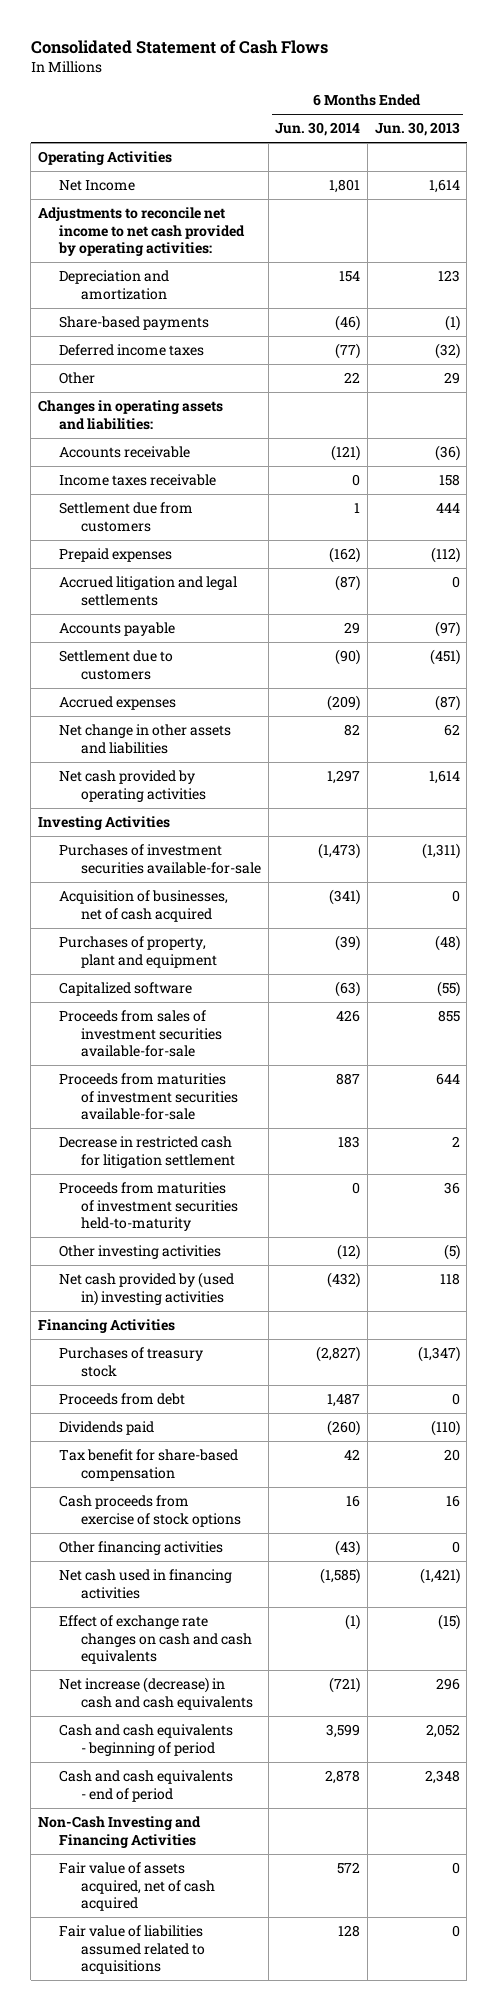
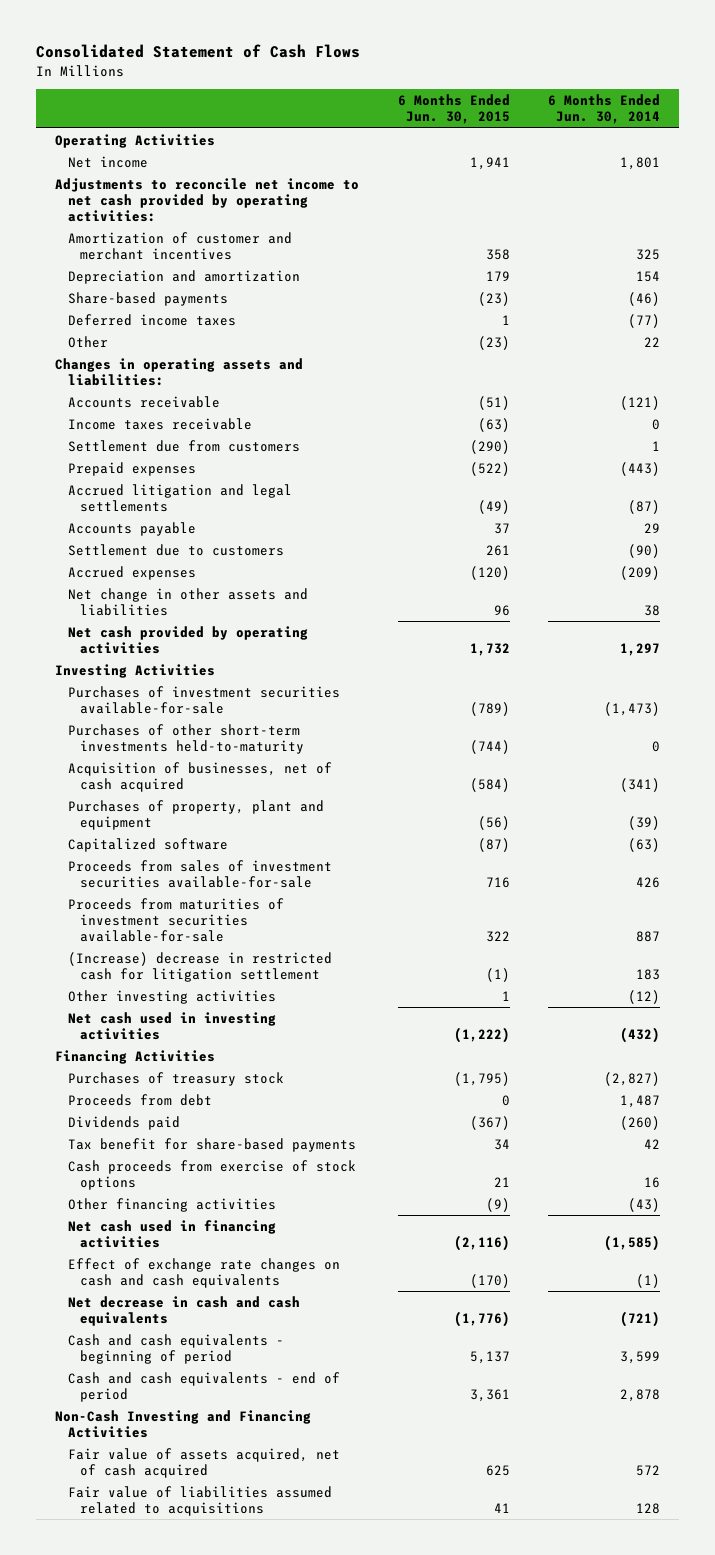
- | 6 Months Ended Jun. 30, 2014 | 6 Months Ended Jun. 30, 2013
+ | 6 Months Ended Jun. 30, 2015 | 6 Months Ended Jun. 30, 2014
- Net Income | 1,801 | 1,614
+ Net income | 1,941 | 1,801
+ Amortization of customer and merchant incentives | 358 | 325
- Prepaid expenses | (162) | (112)
+ Prepaid expenses | (522) | (443)
- Net change in other assets and liabilities | 82 | 62
+ Net change in other assets and liabilities | 96 | 38
+ Purchases of other short-term investments held-to-maturity | (744) | 0
- Decrease in restricted cash for litigation settlement | 183 | 2
- Proceeds from maturities of investment securities held-to-maturity | 0 | 36
+ (Increase) decrease in restricted cash for litigation settlement | (1) | 183
- Net cash provided by (used in) investing activities | (432) | 118
+ Net cash used in investing activities | (1,222) | (432)
- Tax benefit for share-based compensation | 42 | 20
+ Tax benefit for share-based payments | 34 | 42
- Net increase (decrease) in cash and cash equivalents | (721) | 296
+ Net decrease in cash and cash equivalents | (1,776) | (721)

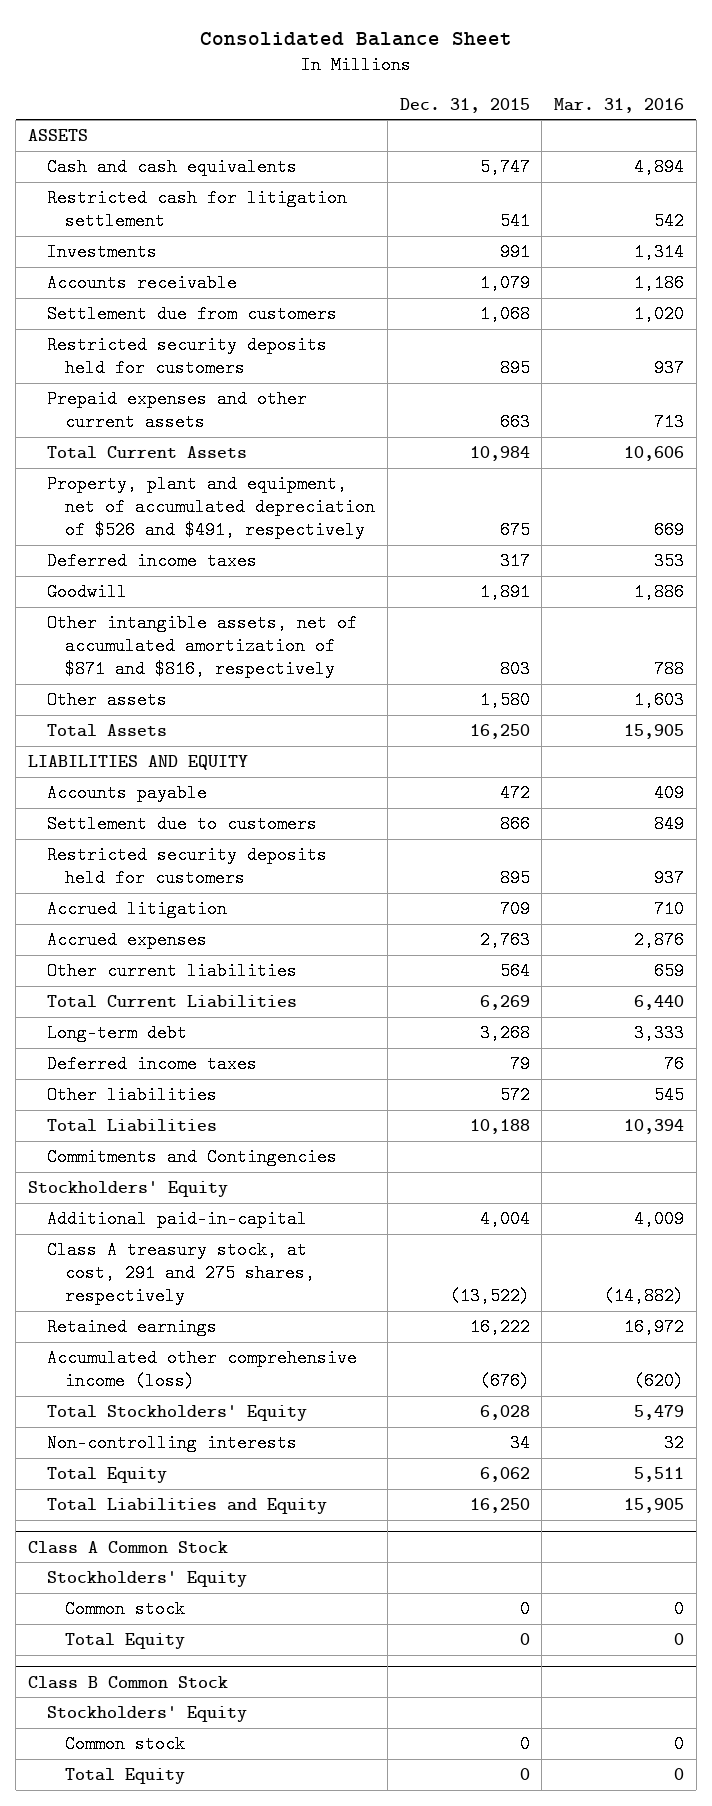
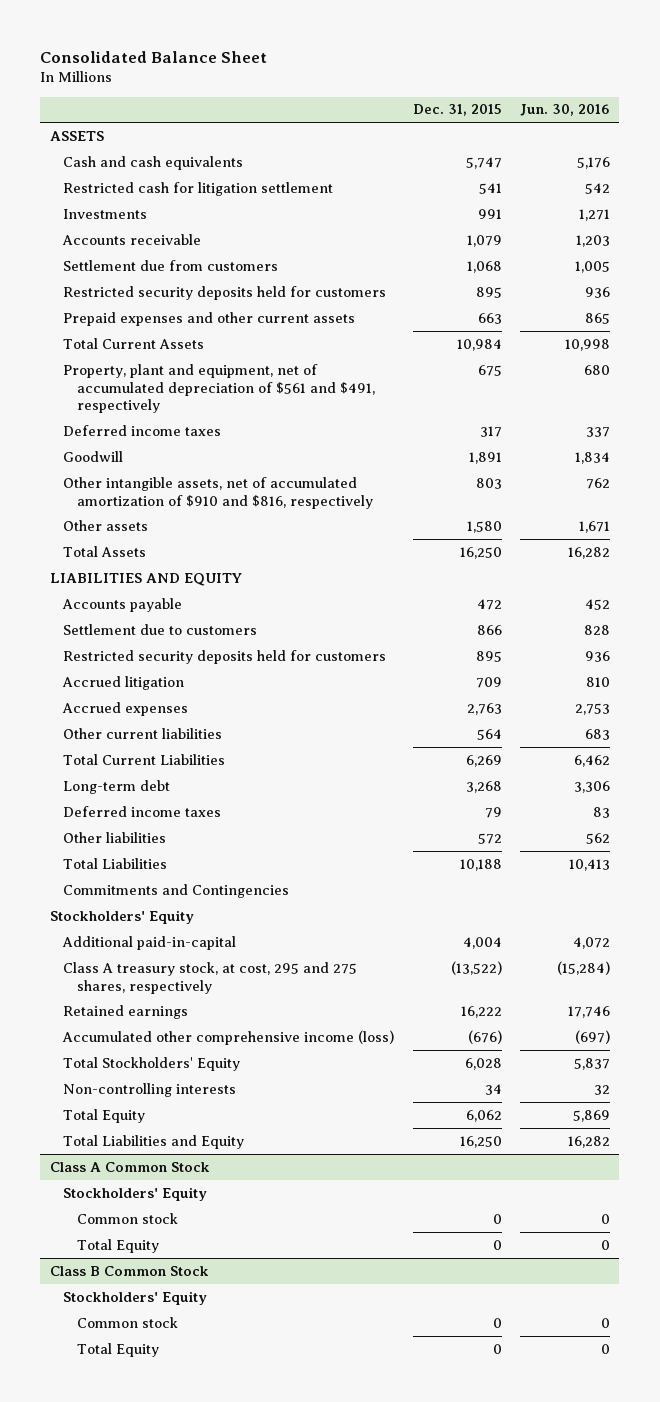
- | Dec. 31, 2015 | Mar. 31, 2016
+ | Dec. 31, 2015 | Jun. 30, 2016
- Property, plant and equipment, net of accumulated depreciation of $526 and $491, respectively | 675 | 669
+ Property, plant and equipment, net of accumulated depreciation of $561 and $491, respectively | 675 | 680
- Other intangible assets, net of accumulated amortization of $871 and $816, respectively | 803 | 788
+ Other intangible assets, net of accumulated amortization of $910 and $816, respectively | 803 | 762
- Class A treasury stock, at cost, 291 and 275 shares, respectively | (13,522) | (14,882)
+ Class A treasury stock, at cost, 295 and 275 shares, respectively | (13,522) | (15,284)

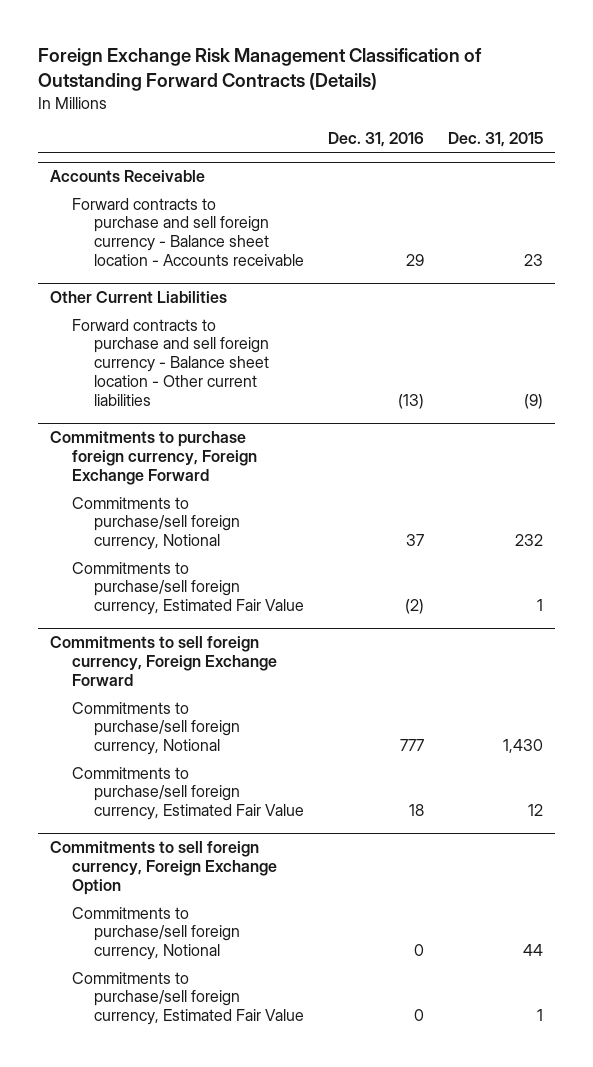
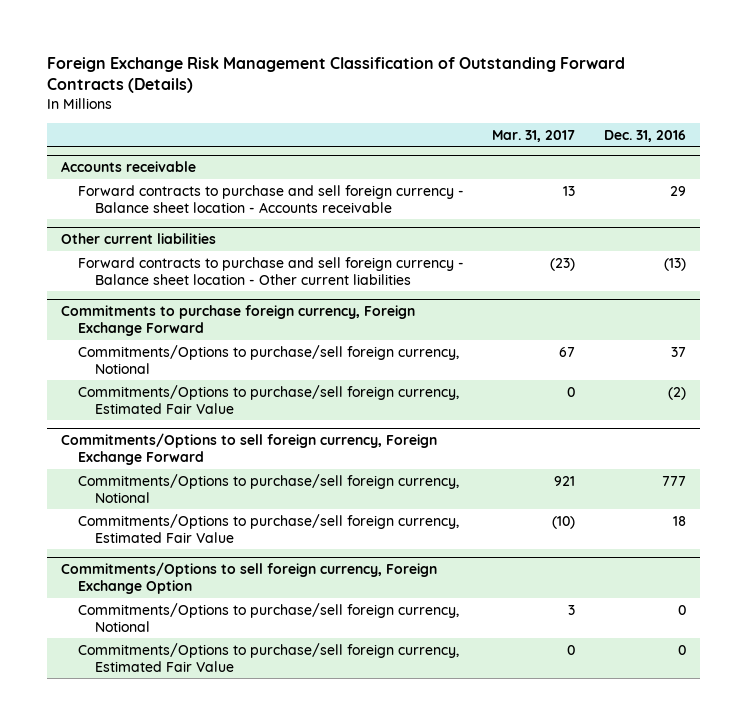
- | Dec. 31, 2016 | Dec. 31, 2015
+ | Mar. 31, 2017 | Dec. 31, 2016
- Accounts Receivable
+ Accounts receivable
- Other Current Liabilities
+ Other current liabilities
@ Commitments to purchase foreign currency, Foreign Exchange Forward
- Commitments to purchase/sell foreign currency, Notional | 37 | 232
- Commitments to purchase/sell foreign currency, Estimated Fair Value | (2) | 1
- Commitments to sell foreign currency, Foreign Exchange Forward
- Commitments to purchase/sell foreign currency, Notional | 777 | 1,430
- Commitments to purchase/sell foreign currency, Estimated Fair Value | 18 | 12
- Commitments to sell foreign currency, Foreign Exchange Option
- Commitments to purchase/sell foreign currency, Notional | 0 | 44
- Commitments to purchase/sell foreign currency, Estimated Fair Value | 0 | 1
@ Commitments to purchase foreign currency, Foreign Exchange Forward
+ Commitments/Options to purchase/sell foreign currency, Notional | 67 | 37
+ Commitments/Options to purchase/sell foreign currency, Estimated Fair Value | 0 | (2)
+ Commitments/Options to sell foreign currency, Foreign Exchange Forward
+ Commitments/Options to purchase/sell foreign currency, Notional | 921 | 777
+ Commitments/Options to purchase/sell foreign currency, Estimated Fair Value | (10) | 18
+ Commitments/Options to sell foreign currency, Foreign Exchange Option
+ Commitments/Options to purchase/sell foreign currency, Notional | 3 | 0
+ Commitments/Options to purchase/sell foreign currency, Estimated Fair Value | 0 | 0

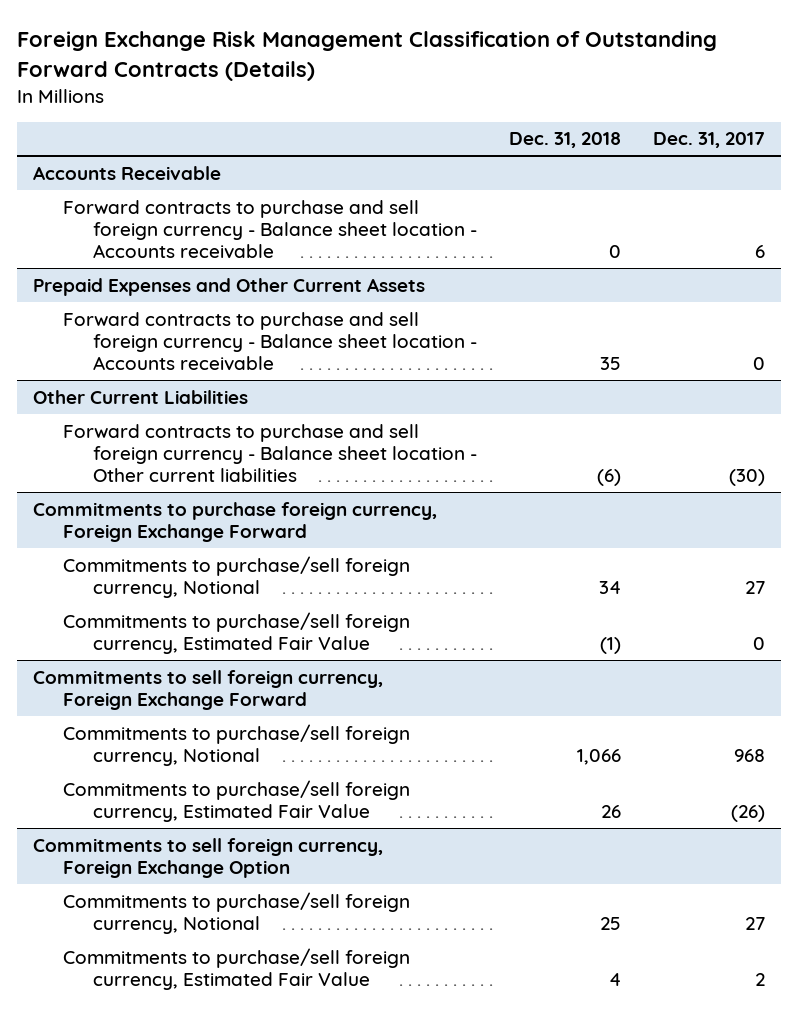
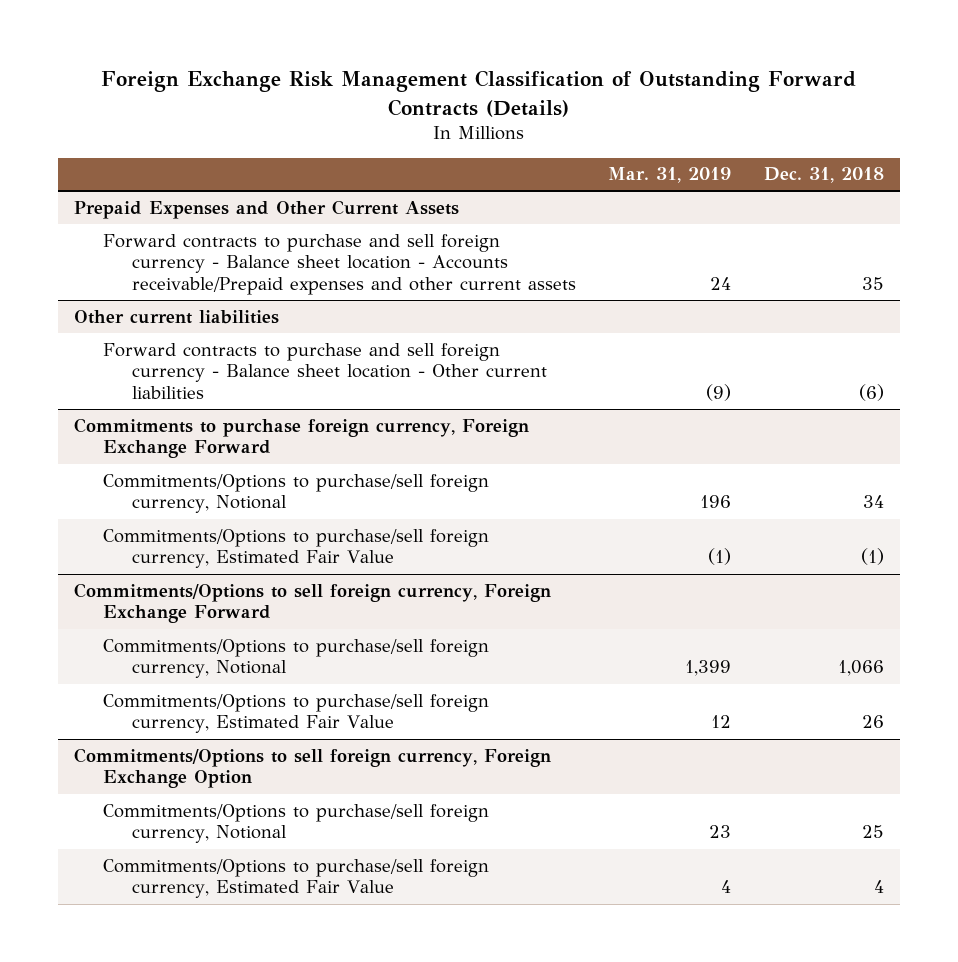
- | Dec. 31, 2018 | Dec. 31, 2017
+ | Mar. 31, 2019 | Dec. 31, 2018
- Accounts Receivable
- Forward contracts to purchase and sell foreign currency - Balance sheet location - Accounts receivable | 0 | 6
@ Prepaid Expenses and Other Current Assets
- Forward contracts to purchase and sell foreign currency - Balance sheet location - Accounts receivable | 35 | 0
- Other Current Liabilities
@ Prepaid Expenses and Other Current Assets
+ Forward contracts to purchase and sell foreign currency - Balance sheet location - Accounts receivable/Prepaid expenses and other current assets | 24 | 35
+ Other current liabilities
@ Commitments to purchase foreign currency, Foreign Exchange Forward
- Commitments to purchase/sell foreign currency, Notional | 34 | 27
- Commitments to purchase/sell foreign currency, Estimated Fair Value | (1) | 0
- Commitments to sell foreign currency, Foreign Exchange Forward
- Commitments to purchase/sell foreign currency, Notional | 1,066 | 968
- Commitments to purchase/sell foreign currency, Estimated Fair Value | 26 | (26)
- Commitments to sell foreign currency, Foreign Exchange Option
- Commitments to purchase/sell foreign currency, Notional | 25 | 27
- Commitments to purchase/sell foreign currency, Estimated Fair Value | 4 | 2
@ Commitments to purchase foreign currency, Foreign Exchange Forward
+ Commitments/Options to purchase/sell foreign currency, Notional | 196 | 34
+ Commitments/Options to purchase/sell foreign currency, Estimated Fair Value | (1) | (1)
+ Commitments/Options to sell foreign currency, Foreign Exchange Forward
+ Commitments/Options to purchase/sell foreign currency, Notional | 1,399 | 1,066
+ Commitments/Options to purchase/sell foreign currency, Estimated Fair Value | 12 | 26
+ Commitments/Options to sell foreign currency, Foreign Exchange Option
+ Commitments/Options to purchase/sell foreign currency, Notional | 23 | 25
+ Commitments/Options to purchase/sell foreign currency, Estimated Fair Value | 4 | 4

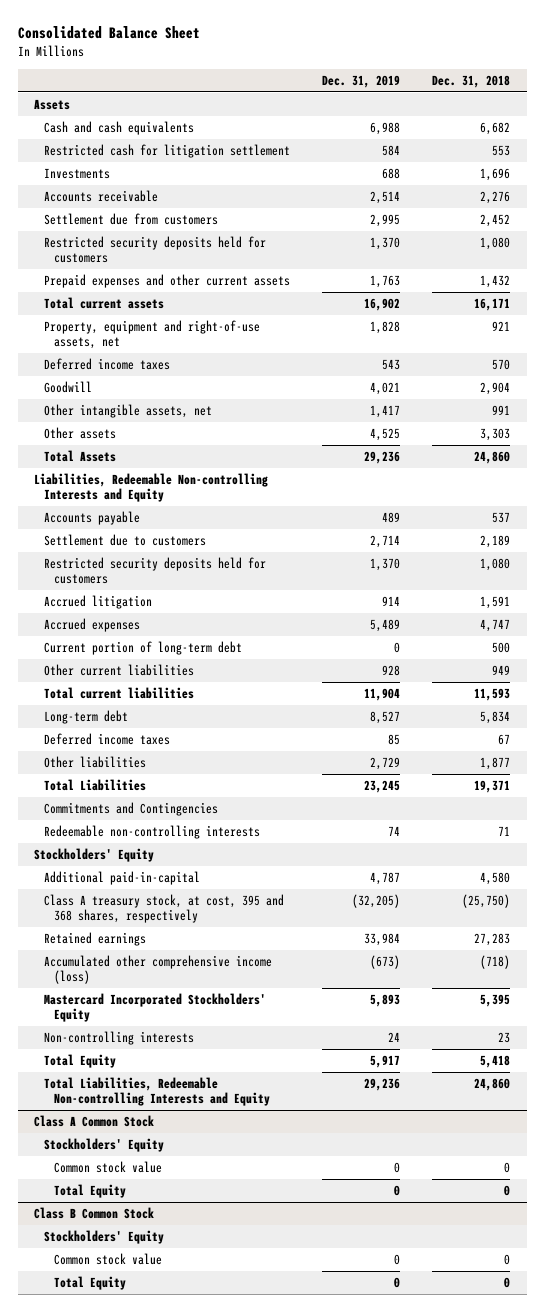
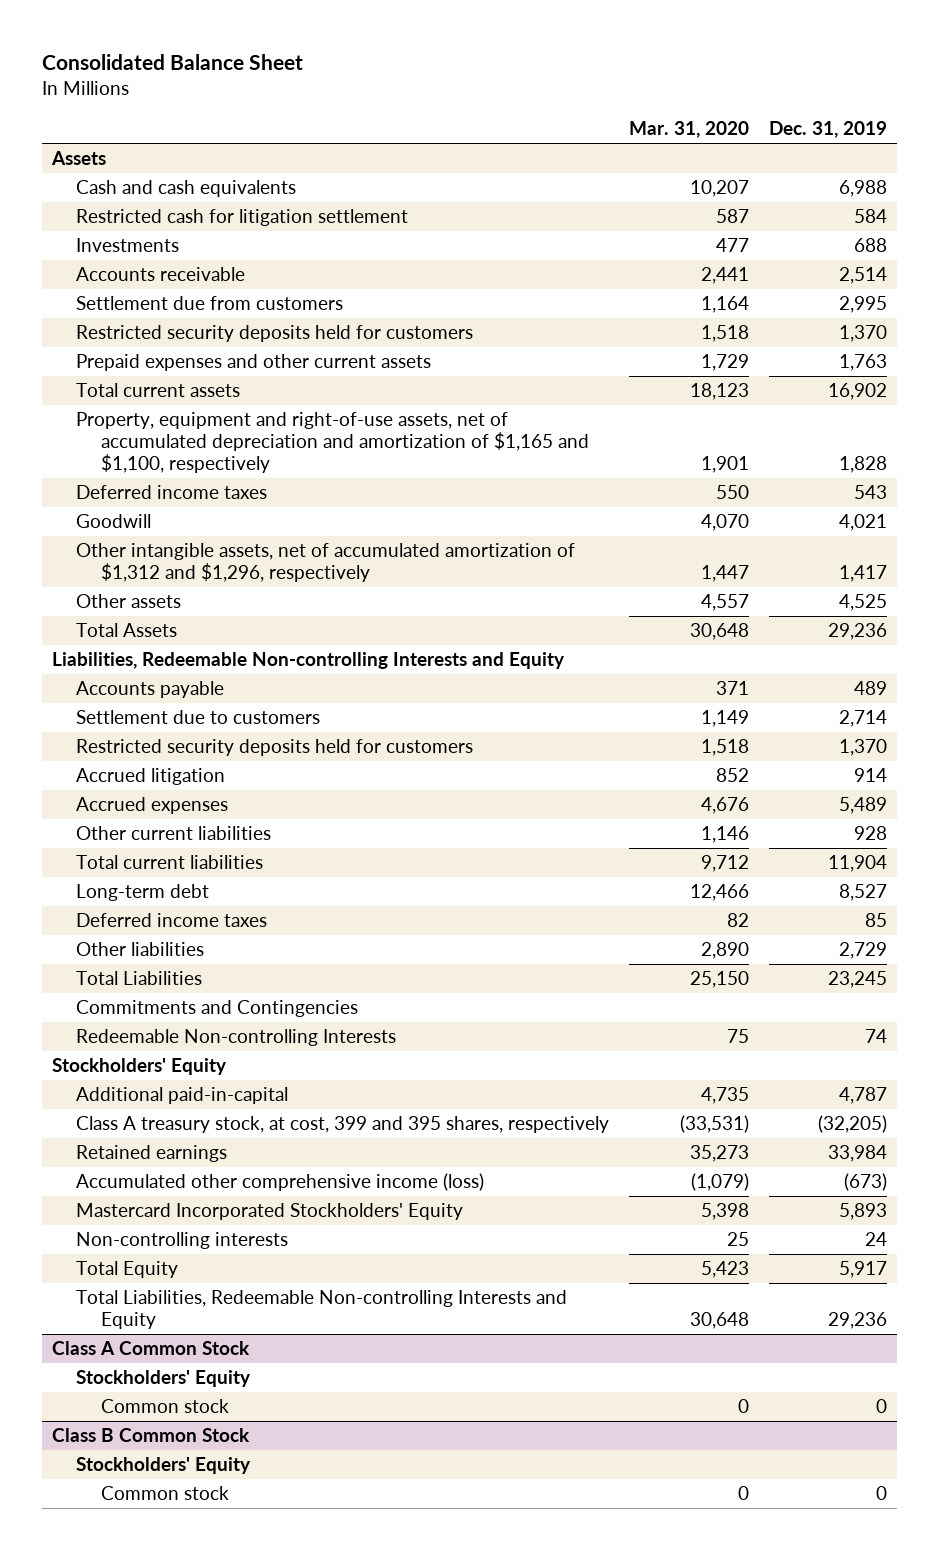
- | Dec. 31, 2019 | Dec. 31, 2018
+ | Mar. 31, 2020 | Dec. 31, 2019
- Property, equipment and right-of-use assets, net | 1,828 | 921
+ Property, equipment and right-of-use assets, net of accumulated depreciation and amortization of $1,165 and $1,100, respectively | 1,901 | 1,828
- Other intangible assets, net | 1,417 | 991
+ Other intangible assets, net of accumulated amortization of $1,312 and $1,296, respectively | 1,447 | 1,417
- Current portion of long-term debt | 0 | 500
- Redeemable non-controlling interests | 74 | 71
+ Redeemable Non-controlling Interests | 75 | 74
- Class A treasury stock, at cost, 395 and 368 shares, respectively | (32,205) | (25,750)
+ Class A treasury stock, at cost, 399 and 395 shares, respectively | (33,531) | (32,205)
@ Class A Common Stock
- Common stock value | 0 | 0
- Total Equity | 0 | 0
+ Common stock | 0 | 0
@ Class B Common Stock
- Common stock value | 0 | 0
- Total Equity | 0 | 0
+ Common stock | 0 | 0

